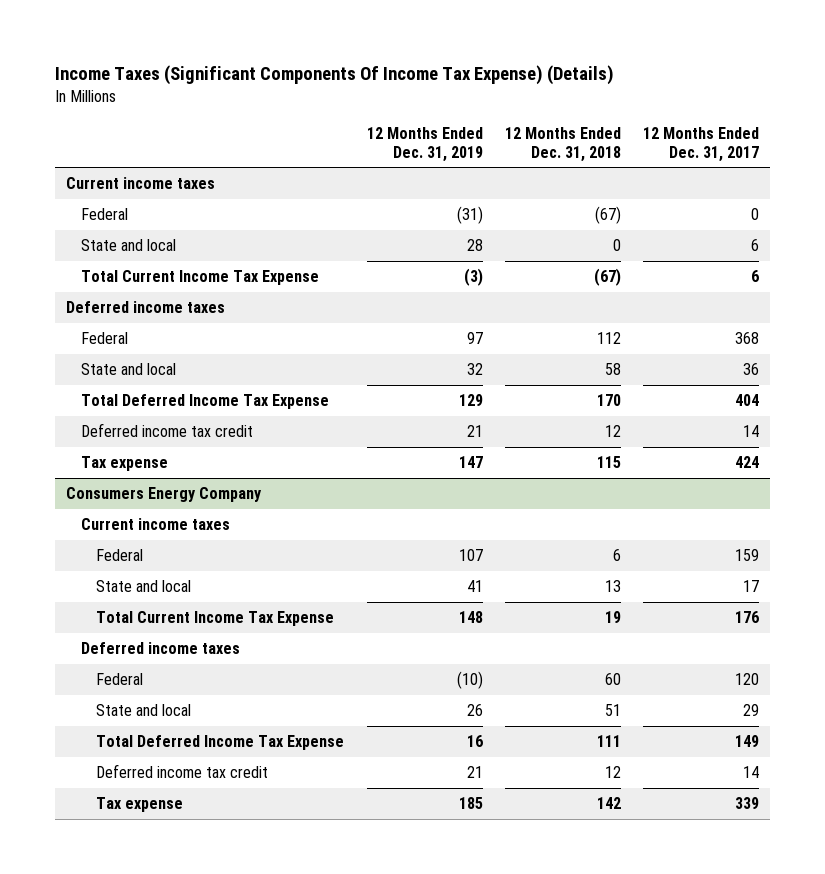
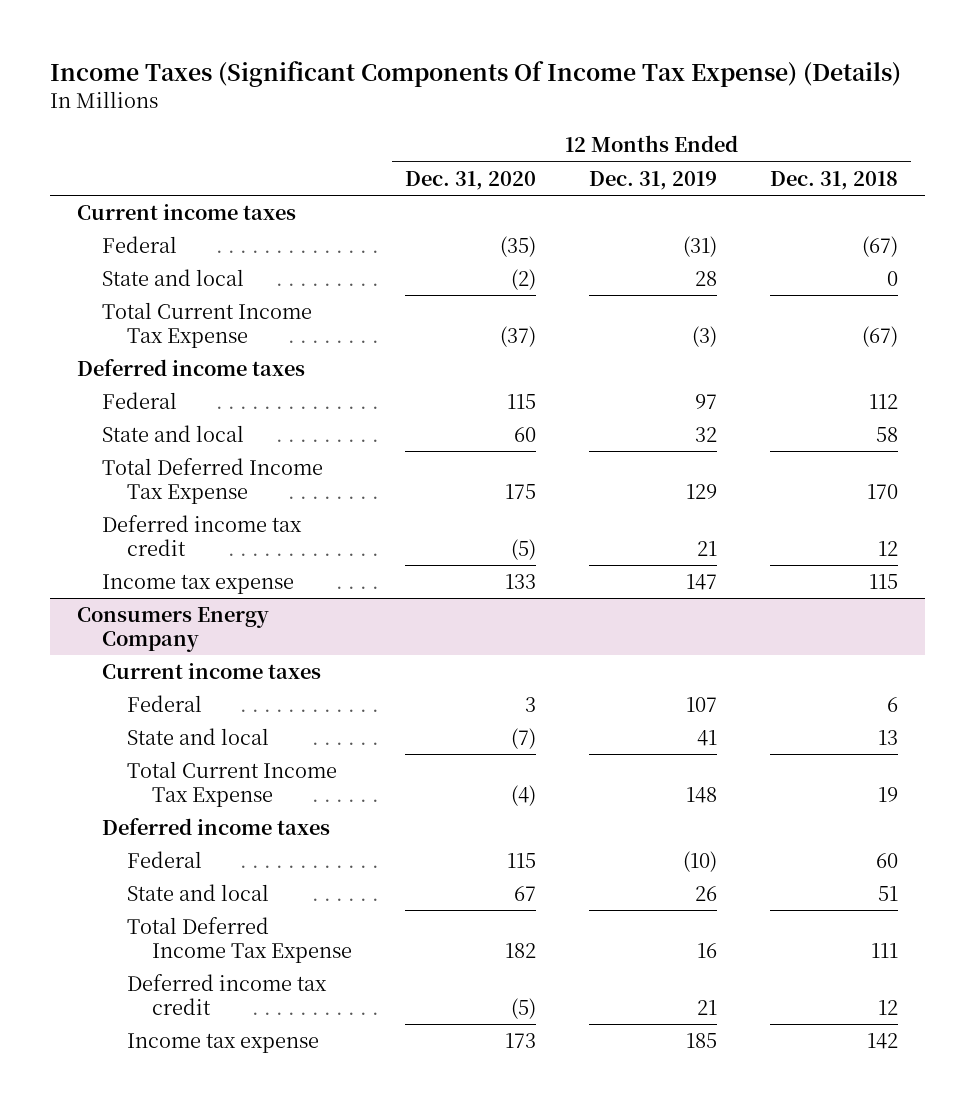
- | 12 Months Ended Dec. 31, 2019 | 12 Months Ended Dec. 31, 2018 | 12 Months Ended Dec. 31, 2017
+ | 12 Months Ended Dec. 31, 2020 | 12 Months Ended Dec. 31, 2019 | 12 Months Ended Dec. 31, 2018
- Tax expense | 147 | 115 | 424
+ Income tax expense | 133 | 147 | 115
@ Consumers Energy Company
- Tax expense | 185 | 142 | 339
+ Income tax expense | 173 | 185 | 142

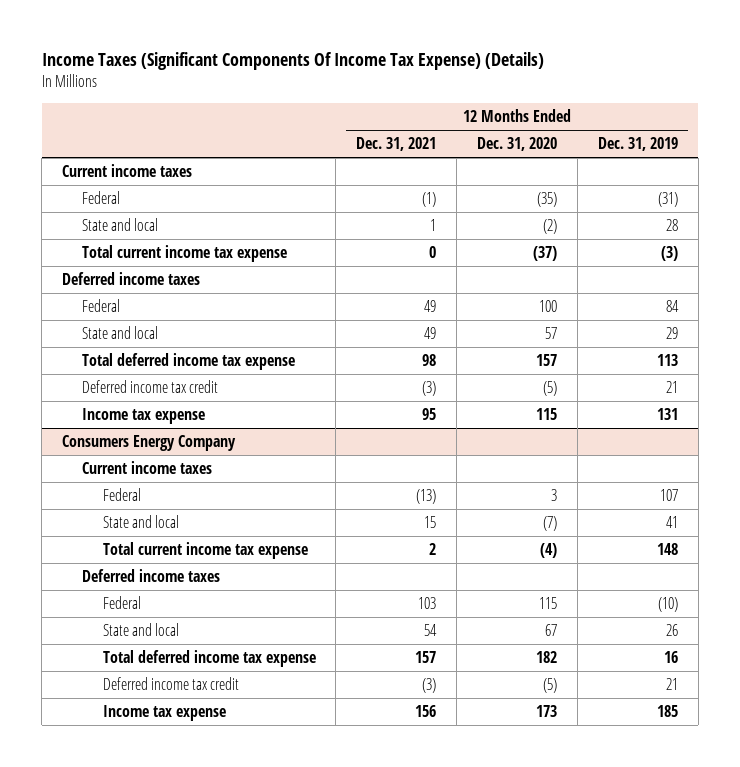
- | 12 Months Ended Dec. 31, 2020 | 12 Months Ended Dec. 31, 2019 | 12 Months Ended Dec. 31, 2018
+ | 12 Months Ended Dec. 31, 2021 | 12 Months Ended Dec. 31, 2020 | 12 Months Ended Dec. 31, 2019
- Total Current Income Tax Expense | (37) | (3) | (67)
+ Total current income tax expense | 0 | (37) | (3)
- Federal | 115 | 97 | 112
- State and local | 60 | 32 | 58
- Total Deferred Income Tax Expense | 175 | 129 | 170
+ Federal | 49 | 100 | 84
+ State and local | 49 | 57 | 29
+ Total deferred income tax expense | 98 | 157 | 113
- Income tax expense | 133 | 147 | 115
+ Income tax expense | 95 | 115 | 131
@ Consumers Energy Company
- Total Current Income Tax Expense | (4) | 148 | 19
+ Total current income tax expense | 2 | (4) | 148
- Total Deferred Income Tax Expense | 182 | 16 | 111
+ Total deferred income tax expense | 157 | 182 | 16

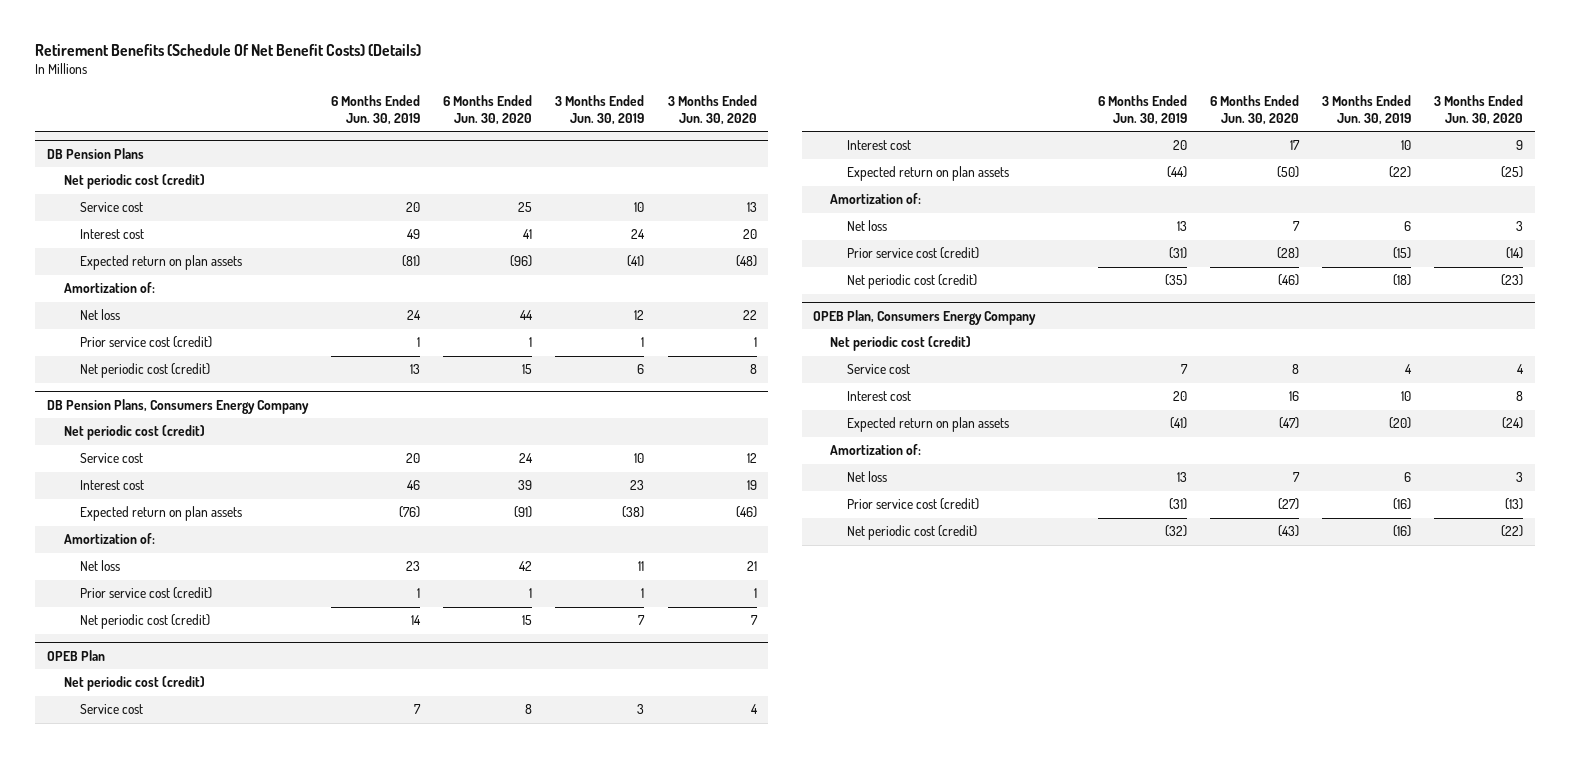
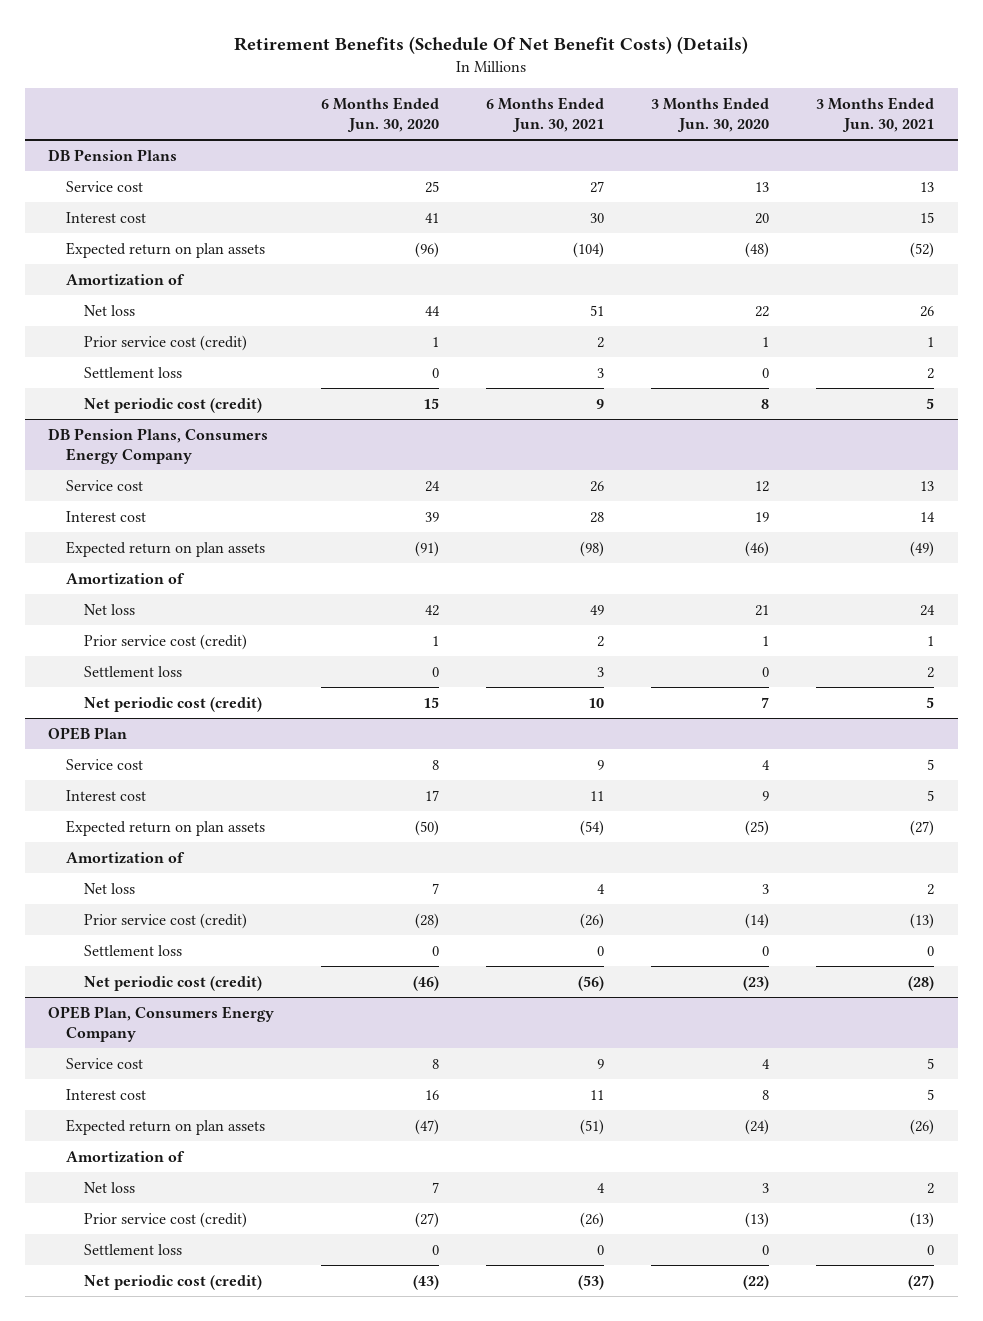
- | 6 Months Ended Jun. 30, 2019 | 6 Months Ended Jun. 30, 2020 | 3 Months Ended Jun. 30, 2019 | 3 Months Ended Jun. 30, 2020
+ | 6 Months Ended Jun. 30, 2020 | 6 Months Ended Jun. 30, 2021 | 3 Months Ended Jun. 30, 2020 | 3 Months Ended Jun. 30, 2021
@ DB Pension Plans
- Net periodic cost (credit)
- Amortization of:
+ Amortization of
+ Settlement loss | 0 | 3 | 0 | 2
@ DB Pension Plans, Consumers Energy Company
- Net periodic cost (credit)
- Amortization of:
+ Amortization of
+ Settlement loss | 0 | 3 | 0 | 2
@ OPEB Plan
- Net periodic cost (credit)
- Amortization of:
+ Amortization of
+ Settlement loss | 0 | 0 | 0 | 0
@ OPEB Plan, Consumers Energy Company
- Net periodic cost (credit)
- Amortization of:
+ Amortization of
+ Settlement loss | 0 | 0 | 0 | 0

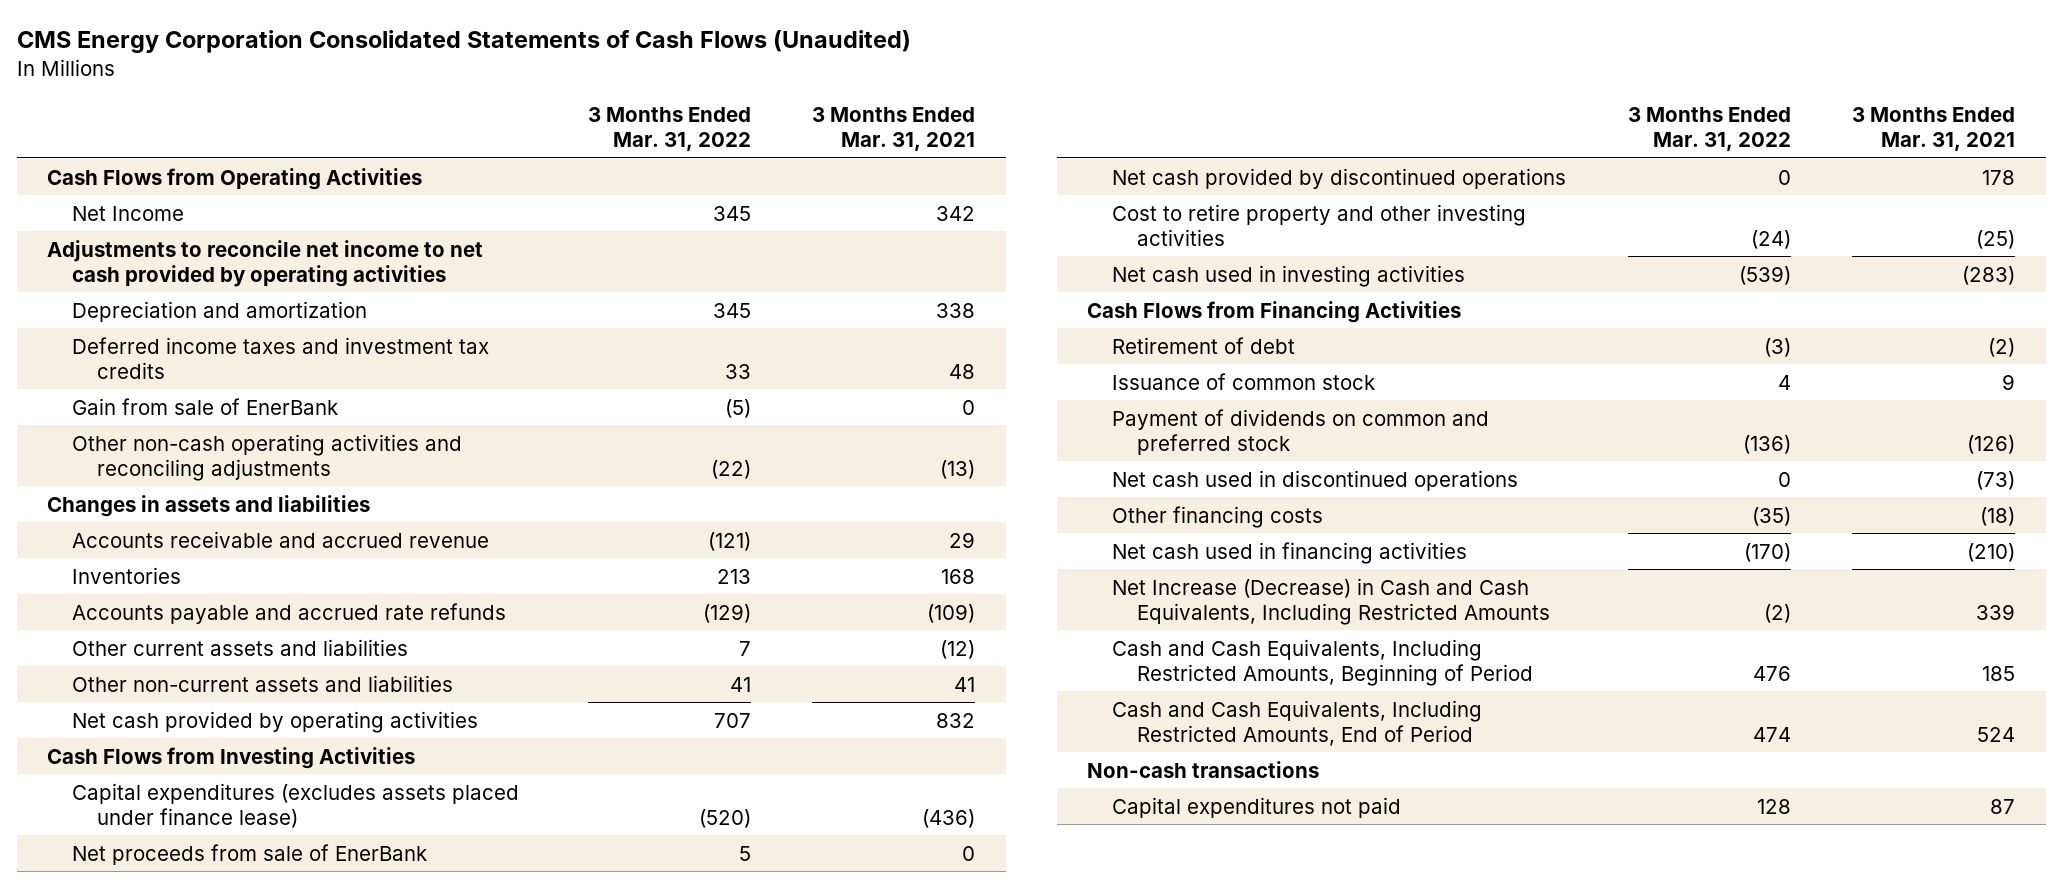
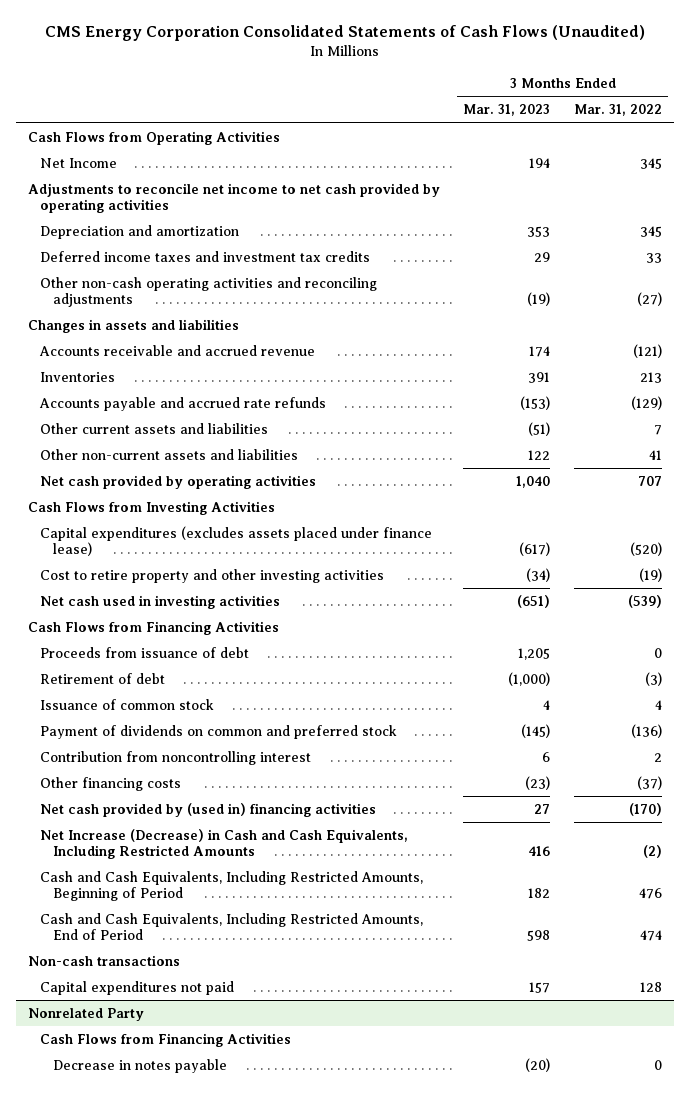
- | 3 Months Ended Mar. 31, 2022 | 3 Months Ended Mar. 31, 2021
+ | 3 Months Ended Mar. 31, 2023 | 3 Months Ended Mar. 31, 2022
- Gain from sale of EnerBank | (5) | 0
- Other non-cash operating activities and reconciling adjustments | (22) | (13)
+ Other non-cash operating activities and reconciling adjustments | (19) | (27)
- Net proceeds from sale of EnerBank | 5 | 0
- Net cash provided by discontinued operations | 0 | 178
- Cost to retire property and other investing activities | (24) | (25)
+ Cost to retire property and other investing activities | (34) | (19)
+ Proceeds from issuance of debt | 1,205 | 0
- Net cash used in discontinued operations | 0 | (73)
- Other financing costs | (35) | (18)
- Net cash used in financing activities | (170) | (210)
+ Contribution from noncontrolling interest | 6 | 2
+ Other financing costs | (23) | (37)
+ Net cash provided by (used in) financing activities | 27 | (170)
+ Nonrelated Party
+ Cash Flows from Financing Activities
+ Decrease in notes payable | (20) | 0

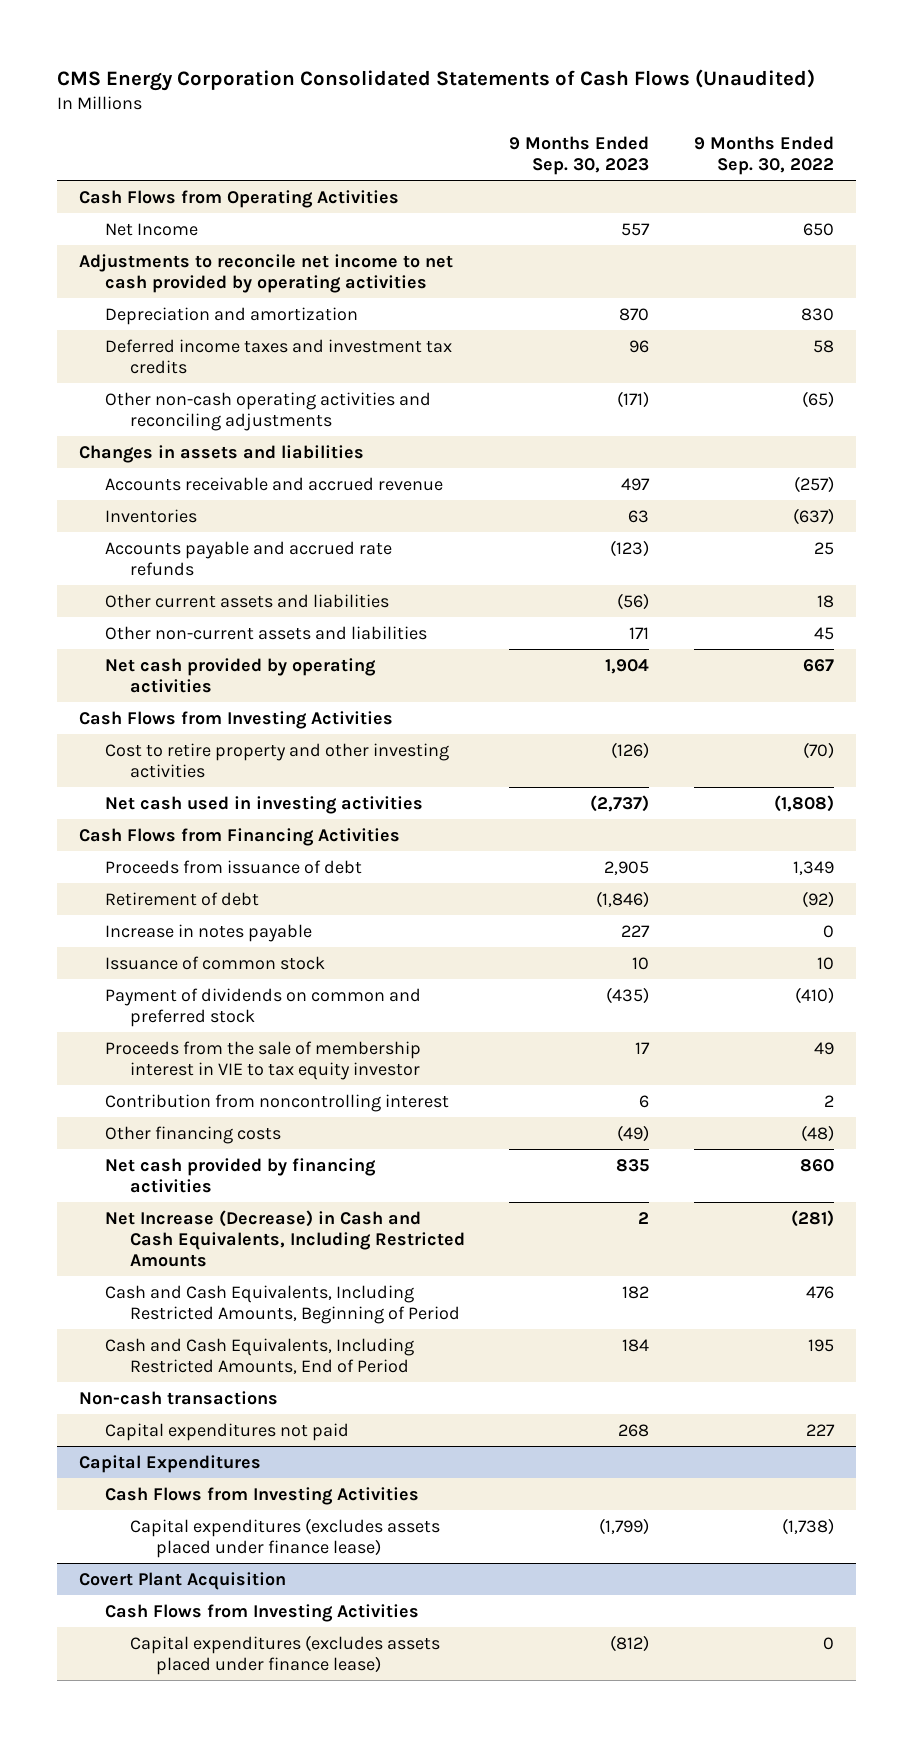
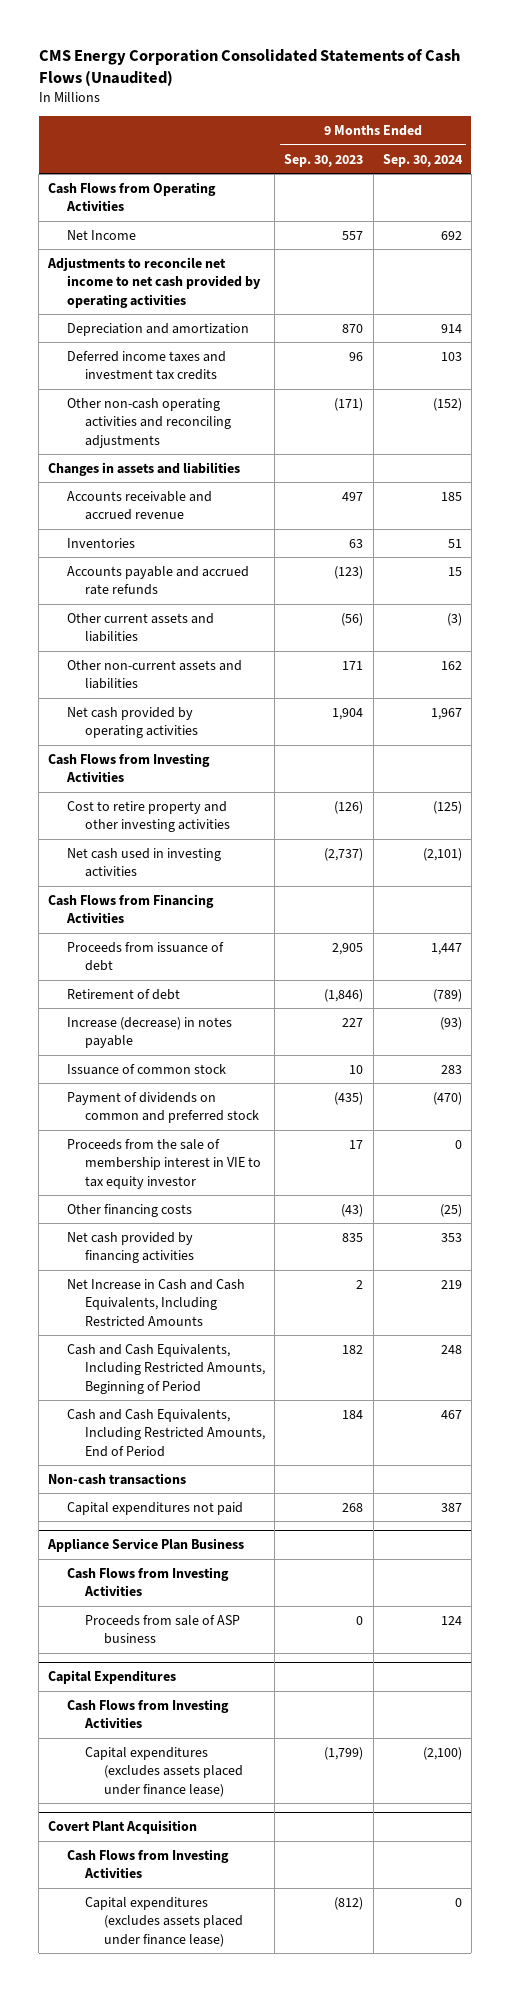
- | 9 Months Ended Sep. 30, 2023 | 9 Months Ended Sep. 30, 2022
+ | 9 Months Ended Sep. 30, 2023 | 9 Months Ended Sep. 30, 2024
- Increase in notes payable | 227 | 0
+ Increase (decrease) in notes payable | 227 | (93)
- Contribution from noncontrolling interest | 6 | 2
- Other financing costs | (49) | (48)
+ Other financing costs | (43) | (25)
- Net Increase (Decrease) in Cash and Cash Equivalents, Including Restricted Amounts | 2 | (281)
+ Net Increase in Cash and Cash Equivalents, Including Restricted Amounts | 2 | 219
+ Appliance Service Plan Business
+ Cash Flows from Investing Activities
+ Proceeds from sale of ASP business | 0 | 124

